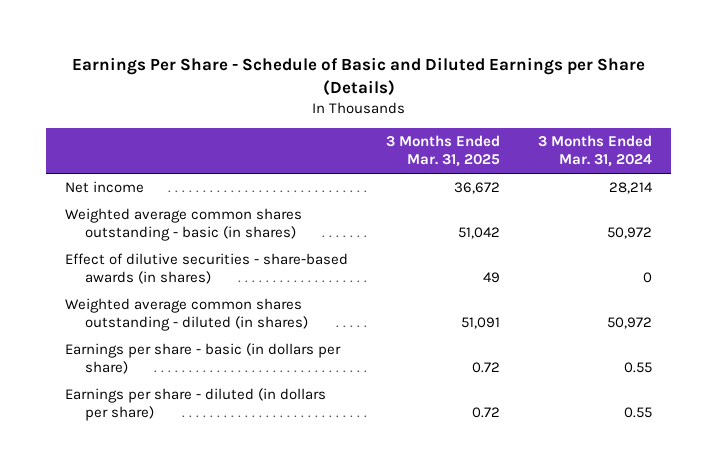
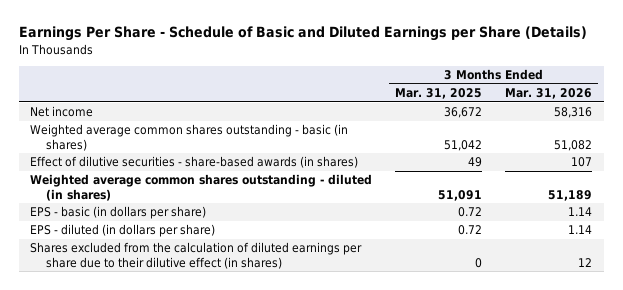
- | 3 Months Ended Mar. 31, 2025 | 3 Months Ended Mar. 31, 2024
+ | 3 Months Ended Mar. 31, 2025 | 3 Months Ended Mar. 31, 2026
- Earnings per share - basic (in dollars per share) | 0.72 | 0.55
- Earnings per share - diluted (in dollars per share) | 0.72 | 0.55
+ EPS - basic (in dollars per share) | 0.72 | 1.14
+ EPS - diluted (in dollars per share) | 0.72 | 1.14
+ Shares excluded from the calculation of diluted earnings per share due to their dilutive effect (in shares) | 0 | 12

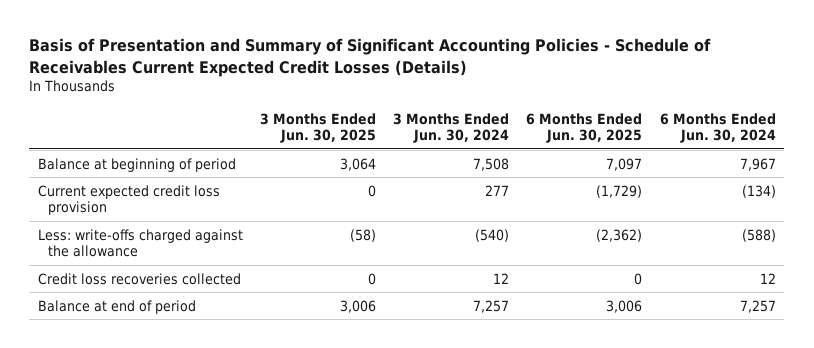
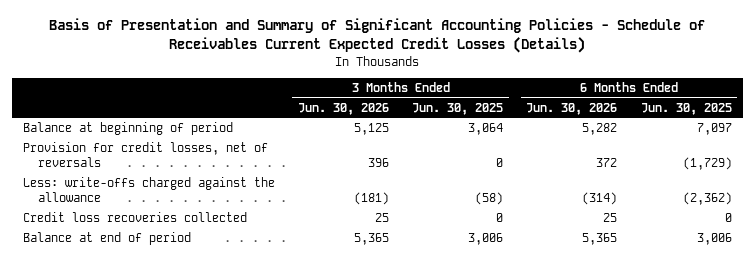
- | 3 Months Ended Jun. 30, 2025 | 3 Months Ended Jun. 30, 2024 | 6 Months Ended Jun. 30, 2025 | 6 Months Ended Jun. 30, 2024
+ | 3 Months Ended Jun. 30, 2026 | 3 Months Ended Jun. 30, 2025 | 6 Months Ended Jun. 30, 2026 | 6 Months Ended Jun. 30, 2025
- Current expected credit loss provision | 0 | 277 | (1,729) | (134)
+ Provision for credit losses, net of reversals | 396 | 0 | 372 | (1,729)

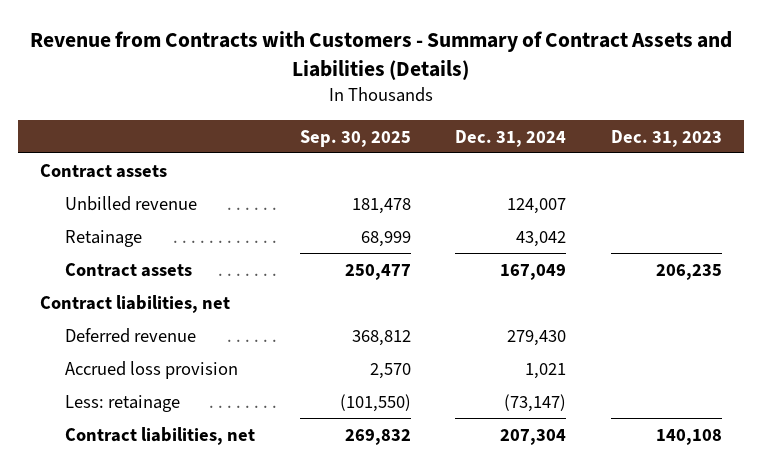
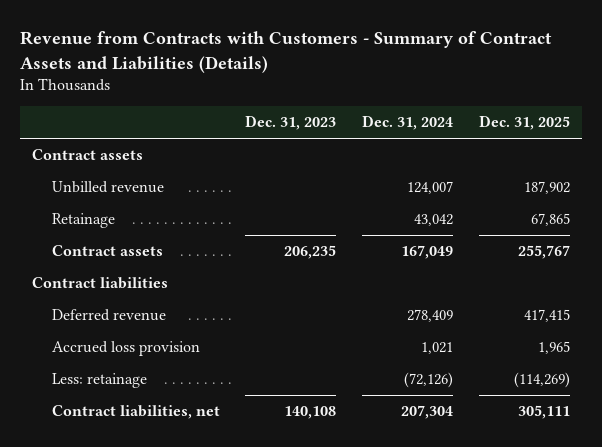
- | Sep. 30, 2025 | Dec. 31, 2024 | Dec. 31, 2023
+ | Dec. 31, 2023 | Dec. 31, 2024 | Dec. 31, 2025
- Contract liabilities, net
- Deferred revenue | 368,812 | 279,430 |
+ Contract liabilities
+ Deferred revenue | | 278,409 | 417,415
- Less: retainage | (101,550) | (73,147) |
+ Less: retainage | | (72,126) | (114,269)

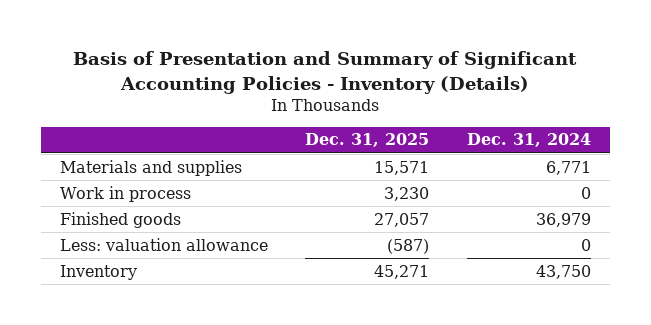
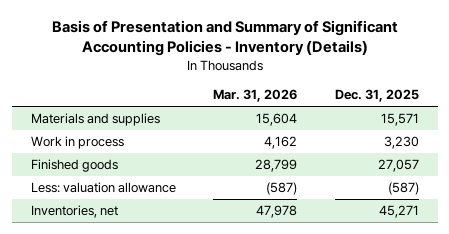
- | Dec. 31, 2025 | Dec. 31, 2024
+ | Mar. 31, 2026 | Dec. 31, 2025
- Inventory | 45,271 | 43,750
+ Inventories, net | 47,978 | 45,271

